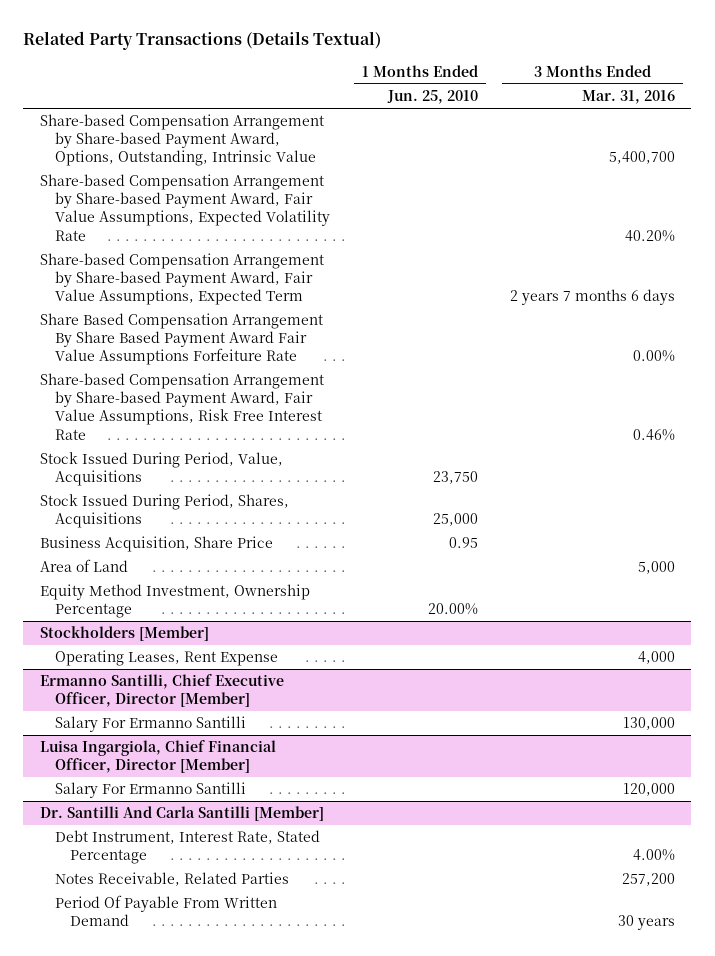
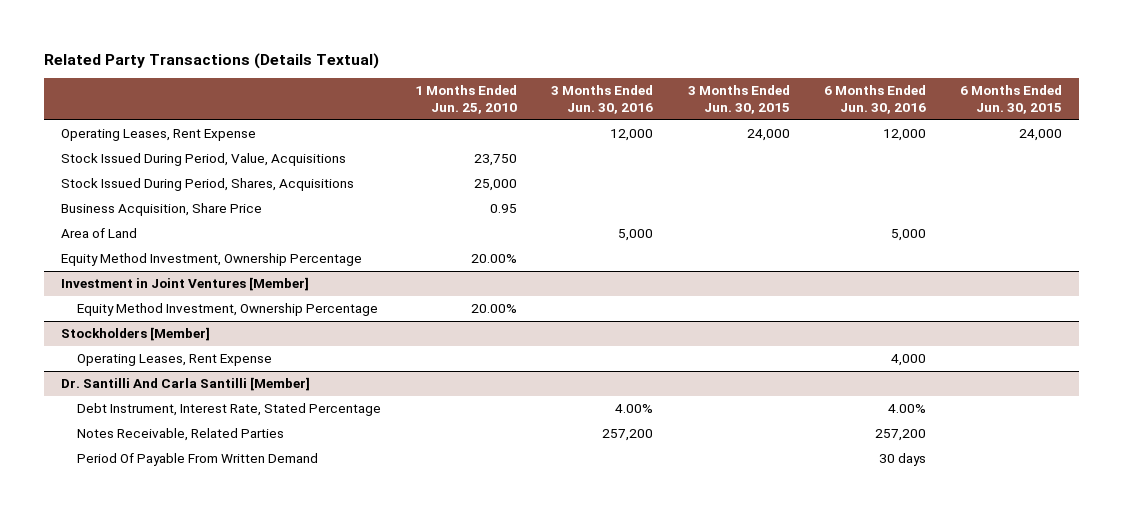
- | 1 Months Ended Jun. 25, 2010 | 3 Months Ended Mar. 31, 2016
+ | 1 Months Ended Jun. 25, 2010 | 3 Months Ended Jun. 30, 2016 | 3 Months Ended Jun. 30, 2015 | 6 Months Ended Jun. 30, 2016 | 6 Months Ended Jun. 30, 2015
- Share-based Compensation Arrangement by Share-based Payment Award, Options, Outstanding, Intrinsic Value | | 5,400,700
- Share-based Compensation Arrangement by Share-based Payment Award, Fair Value Assumptions, Expected Volatility Rate | | 40.20%
- Share-based Compensation Arrangement by Share-based Payment Award, Fair Value Assumptions, Expected Term | | 2 years 7 months 6 days
- Share Based Compensation Arrangement By Share Based Payment Award Fair Value Assumptions Forfeiture Rate | | 0.00%
- Share-based Compensation Arrangement by Share-based Payment Award, Fair Value Assumptions, Risk Free Interest Rate | | 0.46%
+ Operating Leases, Rent Expense | | 12,000 | 24,000 | 12,000 | 24,000
+ Investment in Joint Ventures [Member]
+ Equity Method Investment, Ownership Percentage | 20.00% | | | |
- Ermanno Santilli, Chief Executive Officer, Director [Member]
- Salary For Ermanno Santilli | | 130,000
- Luisa Ingargiola, Chief Financial Officer, Director [Member]
- Salary For Ermanno Santilli | | 120,000

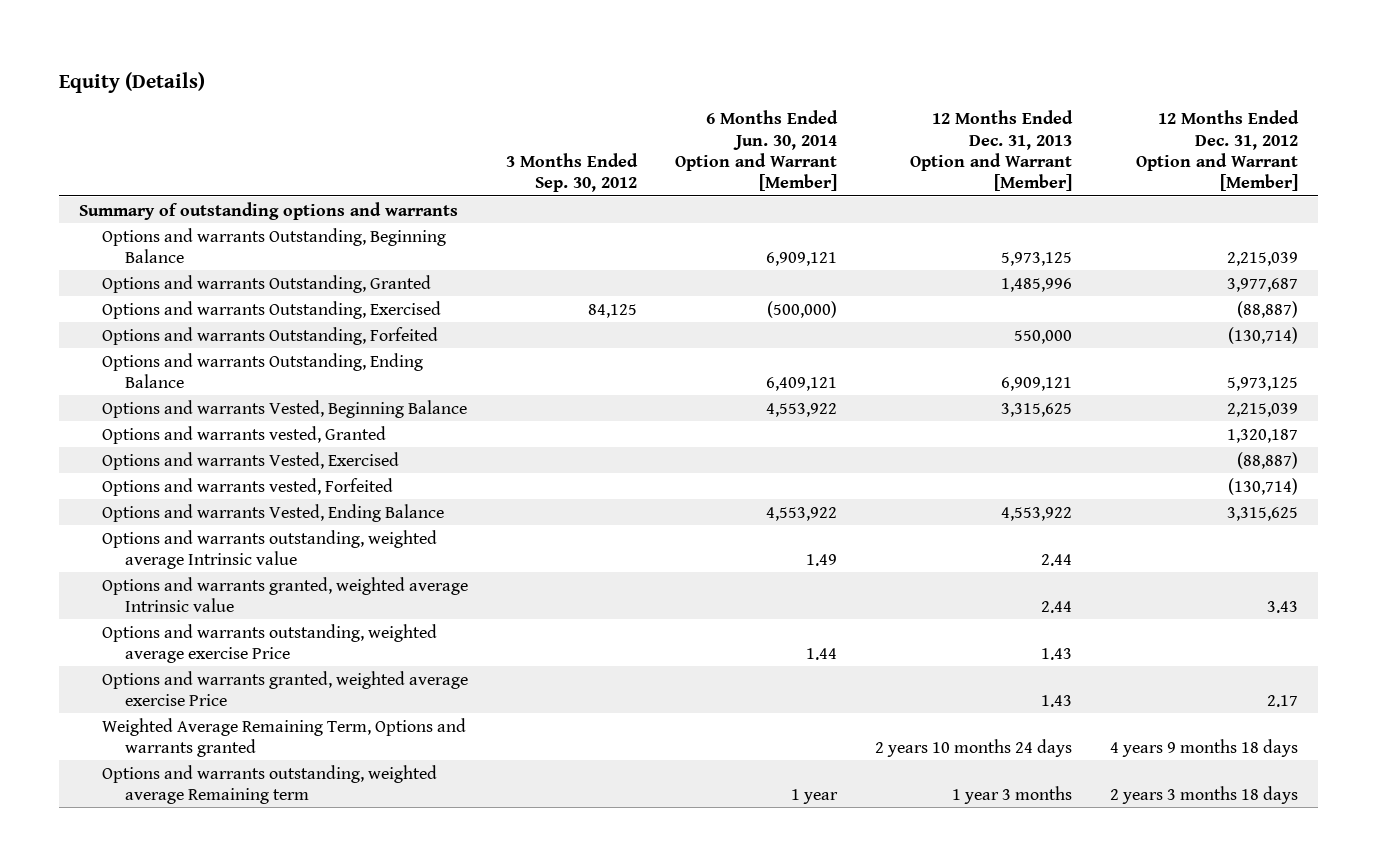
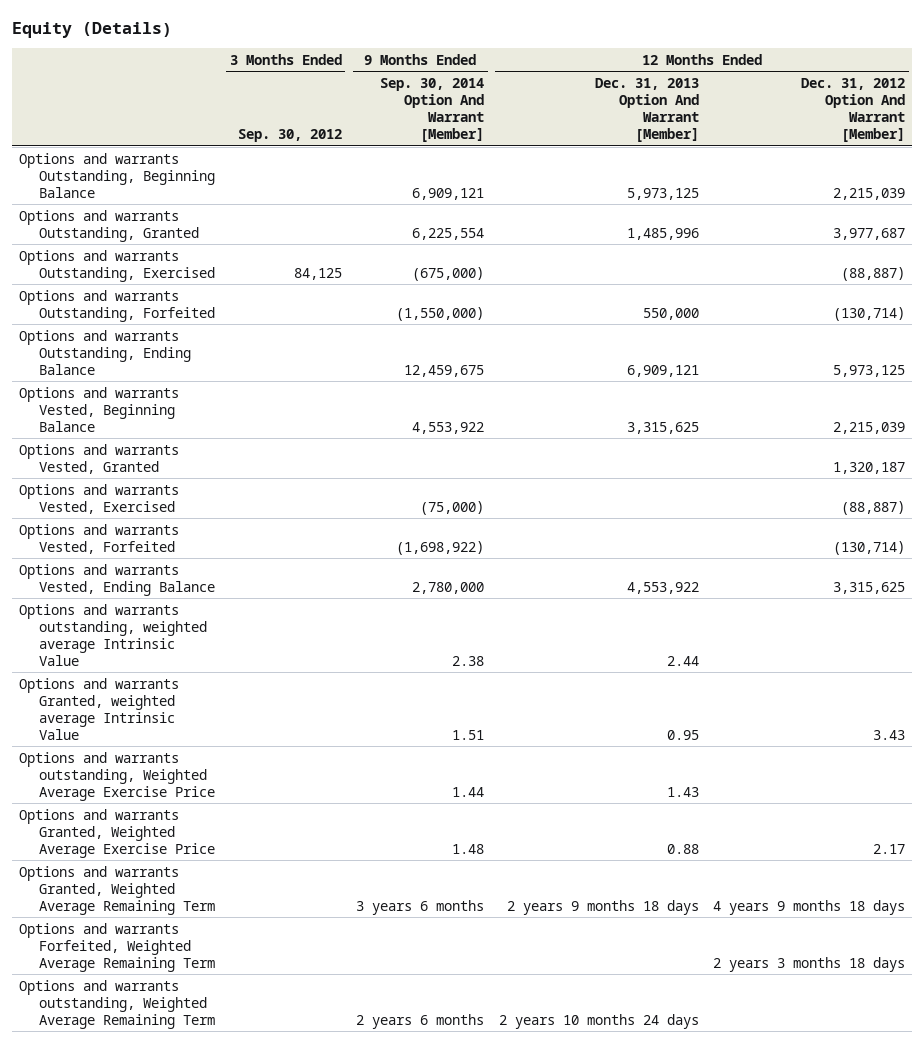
- | 3 Months Ended Sep. 30, 2012 | 6 Months Ended Jun. 30, 2014 Option and Warrant [Member] | 12 Months Ended Dec. 31, 2013 Option and Warrant [Member] | 12 Months Ended Dec. 31, 2012 Option and Warrant [Member]
+ | 3 Months Ended Sep. 30, 2012 | 9 Months Ended Sep. 30, 2014 Option And Warrant [Member] | 12 Months Ended Dec. 31, 2013 Option And Warrant [Member] | 12 Months Ended Dec. 31, 2012 Option And Warrant [Member]
- Summary of outstanding options and warrants
- Options and warrants vested, Granted | | | | 1,320,187
+ Options and warrants Vested, Granted | | | | 1,320,187
- Options and warrants vested, Forfeited | | | | (130,714)
+ Options and warrants Vested, Forfeited | | (1,698,922) | | (130,714)
- Options and warrants outstanding, weighted average Intrinsic value | | 1.49 | 2.44 |
- Options and warrants granted, weighted average Intrinsic value | | | 2.44 | 3.43
- Options and warrants outstanding, weighted average exercise Price | | 1.44 | 1.43 |
- Options and warrants granted, weighted average exercise Price | | | 1.43 | 2.17
- Weighted Average Remaining Term, Options and warrants granted | | | 2 years 10 months 24 days | 4 years 9 months 18 days
- Options and warrants outstanding, weighted average Remaining term | | 1 year | 1 year 3 months | 2 years 3 months 18 days
+ Options and warrants outstanding, weighted average Intrinsic Value | | 2.38 | 2.44 |
+ Options and warrants Granted, weighted average Intrinsic Value | | 1.51 | 0.95 | 3.43
+ Options and warrants outstanding, Weighted Average Exercise Price | | 1.44 | 1.43 |
+ Options and warrants Granted, Weighted Average Exercise Price | | 1.48 | 0.88 | 2.17
+ Options and warrants Granted, Weighted Average Remaining Term | | 3 years 6 months | 2 years 9 months 18 days | 4 years 9 months 18 days
+ Options and warrants Forfeited, Weighted Average Remaining Term | | | | 2 years 3 months 18 days
+ Options and warrants outstanding, Weighted Average Remaining Term | | 2 years 6 months | 2 years 10 months 24 days |

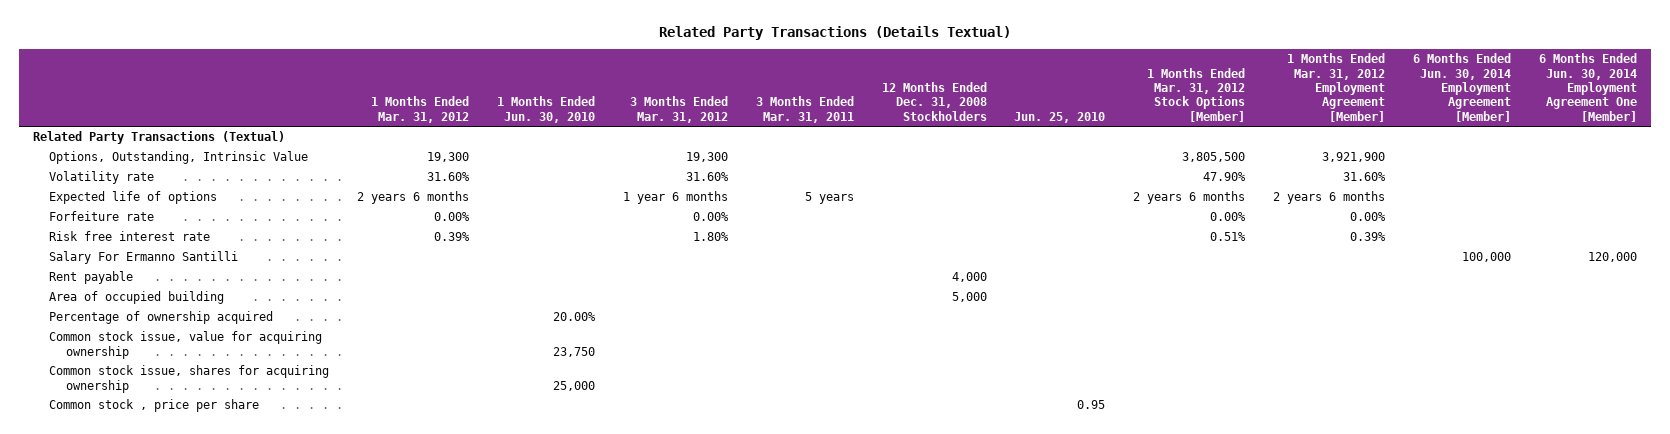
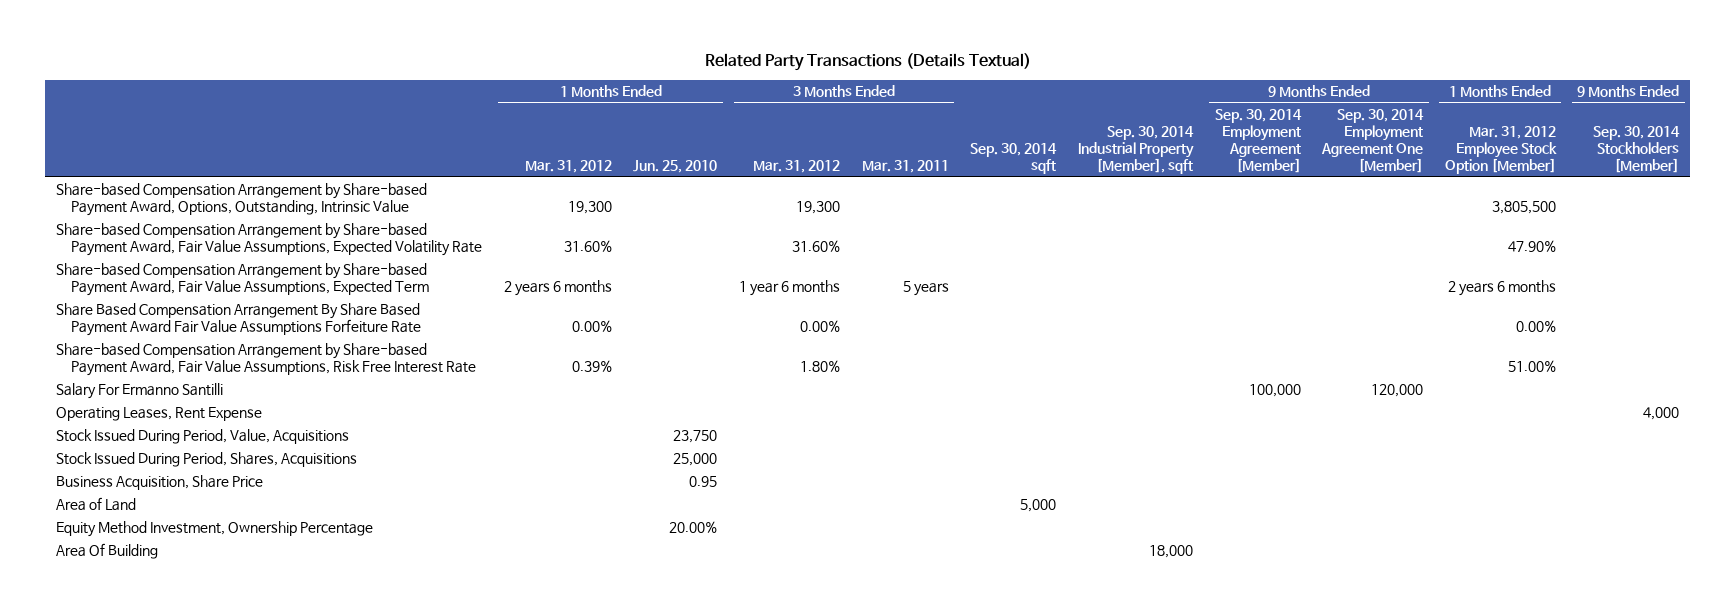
- | 1 Months Ended Mar. 31, 2012 | 1 Months Ended Jun. 30, 2010 | 3 Months Ended Mar. 31, 2012 | 3 Months Ended Mar. 31, 2011 | 12 Months Ended Dec. 31, 2008 Stockholders | Jun. 25, 2010 | 1 Months Ended Mar. 31, 2012 Stock Options [Member] | 1 Months Ended Mar. 31, 2012 Employment Agreement [Member] | 6 Months Ended Jun. 30, 2014 Employment Agreement [Member] | 6 Months Ended Jun. 30, 2014 Employment Agreement One [Member]
+ | 1 Months Ended Mar. 31, 2012 | 1 Months Ended Jun. 25, 2010 | 3 Months Ended Mar. 31, 2012 | 3 Months Ended Mar. 31, 2011 | Sep. 30, 2014 sqft | Sep. 30, 2014 Industrial Property [Member], sqft | 9 Months Ended Sep. 30, 2014 Employment Agreement [Member] | 9 Months Ended Sep. 30, 2014 Employment Agreement One [Member] | 1 Months Ended Mar. 31, 2012 Employee Stock Option [Member] | 9 Months Ended Sep. 30, 2014 Stockholders [Member]
- Related Party Transactions (Textual)
- Options, Outstanding, Intrinsic Value | 19,300 | | 19,300 | | | | 3,805,500 | 3,921,900 | |
- Volatility rate | 31.60% | | 31.60% | | | | 47.90% | 31.60% | |
- Expected life of options | 2 years 6 months | | 1 year 6 months | 5 years | | | 2 years 6 months | 2 years 6 months | |
- Forfeiture rate | 0.00% | | 0.00% | | | | 0.00% | 0.00% | |
- Risk free interest rate | 0.39% | | 1.80% | | | | 0.51% | 0.39% | |
+ Share-based Compensation Arrangement by Share-based Payment Award, Options, Outstanding, Intrinsic Value | 19,300 | | 19,300 | | | | | | 3,805,500 |
+ Share-based Compensation Arrangement by Share-based Payment Award, Fair Value Assumptions, Expected Volatility Rate | 31.60% | | 31.60% | | | | | | 47.90% |
+ Share-based Compensation Arrangement by Share-based Payment Award, Fair Value Assumptions, Expected Term | 2 years 6 months | | 1 year 6 months | 5 years | | | | | 2 years 6 months |
+ Share Based Compensation Arrangement By Share Based Payment Award Fair Value Assumptions Forfeiture Rate | 0.00% | | 0.00% | | | | | | 0.00% |
+ Share-based Compensation Arrangement by Share-based Payment Award, Fair Value Assumptions, Risk Free Interest Rate | 0.39% | | 1.80% | | | | | | 51.00% |
- Rent payable | | | | | 4,000 | | | | |
- Area of occupied building | | | | | 5,000 | | | | |
- Percentage of ownership acquired | | 20.00% | | | | | | | |
- Common stock issue, value for acquiring ownership | | 23,750 | | | | | | | |
- Common stock issue, shares for acquiring ownership | | 25,000 | | | | | | | |
- Common stock , price per share | | | | | | 0.95 | | | |
+ Operating Leases, Rent Expense | | | | | | | | | | 4,000
+ Stock Issued During Period, Value, Acquisitions | | 23,750 | | | | | | | |
+ Stock Issued During Period, Shares, Acquisitions | | 25,000 | | | | | | | |
+ Business Acquisition, Share Price | | 0.95 | | | | | | | |
+ Area of Land | | | | | 5,000 | | | | |
+ Equity Method Investment, Ownership Percentage | | 20.00% | | | | | | | |
+ Area Of Building | | | | | | 18,000 | | | |

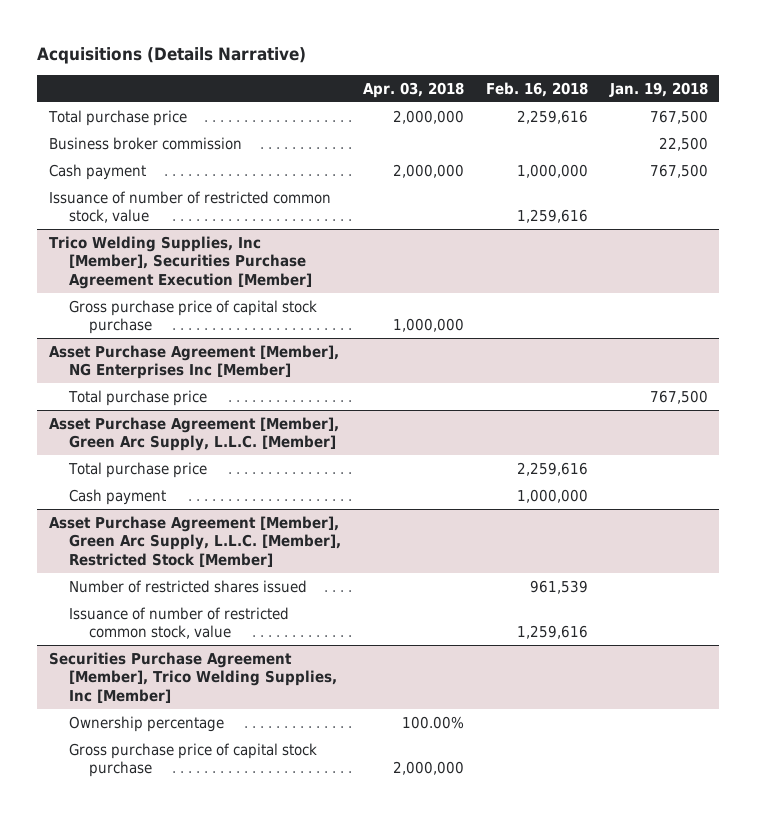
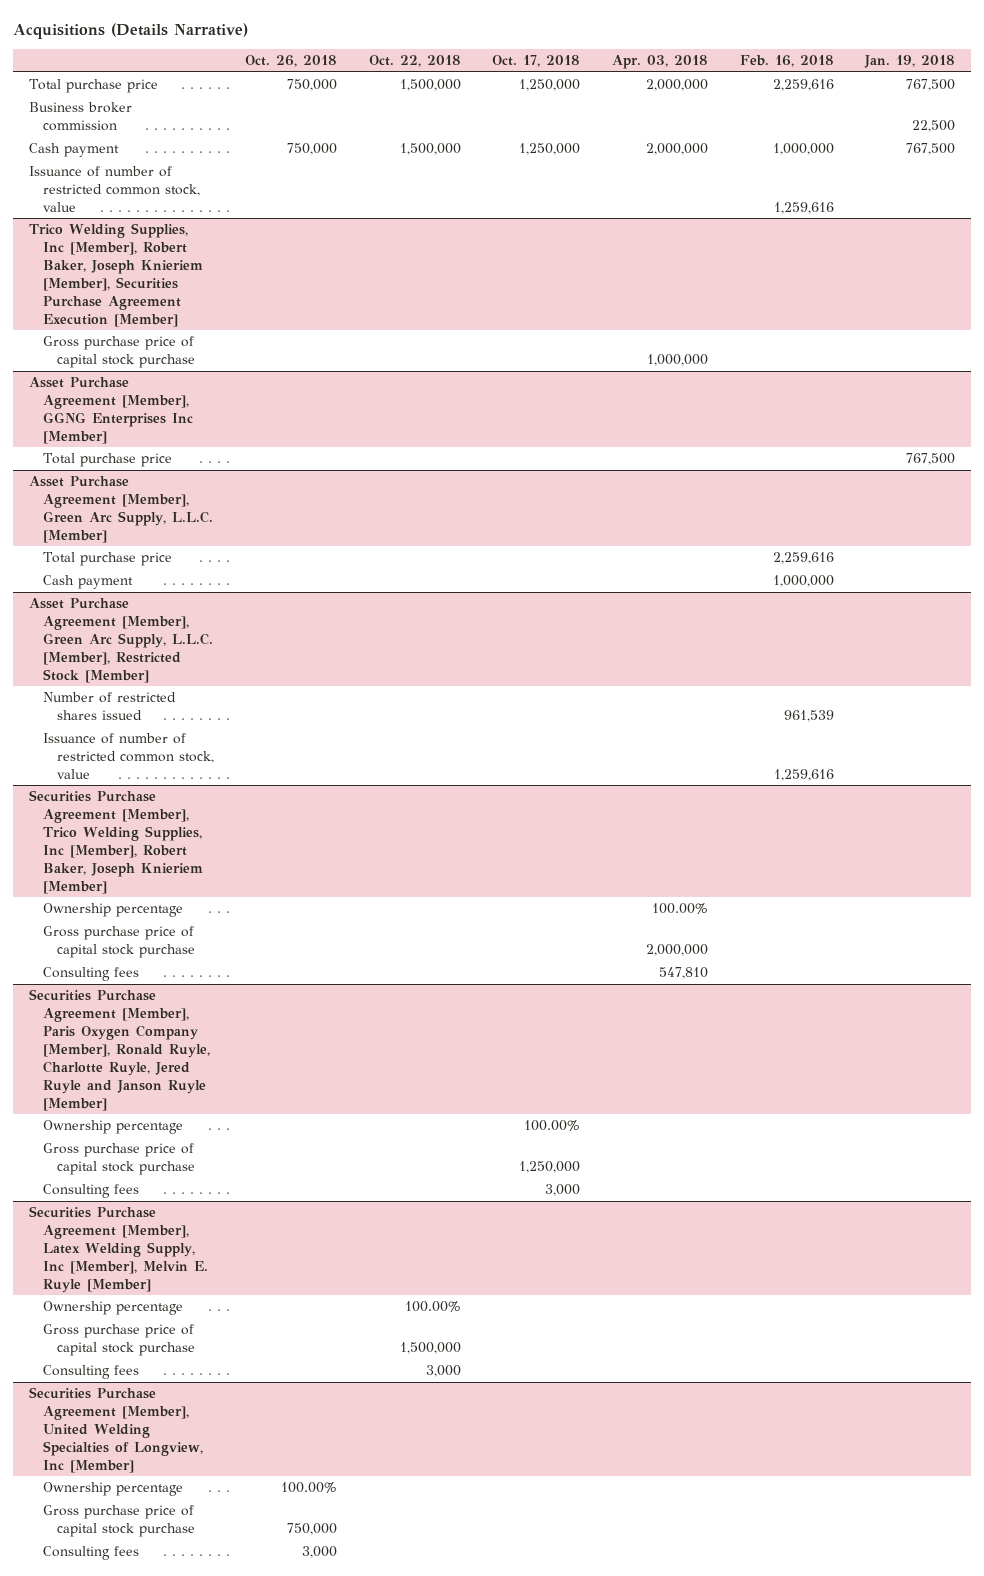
- | Apr. 03, 2018 | Feb. 16, 2018 | Jan. 19, 2018
+ | Oct. 26, 2018 | Oct. 22, 2018 | Oct. 17, 2018 | Apr. 03, 2018 | Feb. 16, 2018 | Jan. 19, 2018
- Trico Welding Supplies, Inc [Member], Securities Purchase Agreement Execution [Member]
+ Trico Welding Supplies, Inc [Member], Robert Baker, Joseph Knieriem [Member], Securities Purchase Agreement Execution [Member]
- Asset Purchase Agreement [Member], NG Enterprises Inc [Member]
+ Asset Purchase Agreement [Member], GGNG Enterprises Inc [Member]
- Securities Purchase Agreement [Member], Trico Welding Supplies, Inc [Member]
+ Securities Purchase Agreement [Member], Trico Welding Supplies, Inc [Member], Robert Baker, Joseph Knieriem [Member]
+ Consulting fees | | | | 547,810 | |
+ Securities Purchase Agreement [Member], Paris Oxygen Company [Member], Ronald Ruyle, Charlotte Ruyle, Jered Ruyle and Janson Ruyle [Member]
+ Ownership percentage | | | 100.00% | | |
+ Gross purchase price of capital stock purchase | | | 1,250,000 | | |
+ Consulting fees | | | 3,000 | | |
+ Securities Purchase Agreement [Member], Latex Welding Supply, Inc [Member], Melvin E. Ruyle [Member]
+ Ownership percentage | | 100.00% | | | |
+ Gross purchase price of capital stock purchase | | 1,500,000 | | | |
+ Consulting fees | | 3,000 | | | |
+ Securities Purchase Agreement [Member], United Welding Specialties of Longview, Inc [Member]
+ Ownership percentage | 100.00% | | | | |
+ Gross purchase price of capital stock purchase | 750,000 | | | | |
+ Consulting fees | 3,000 | | | | |

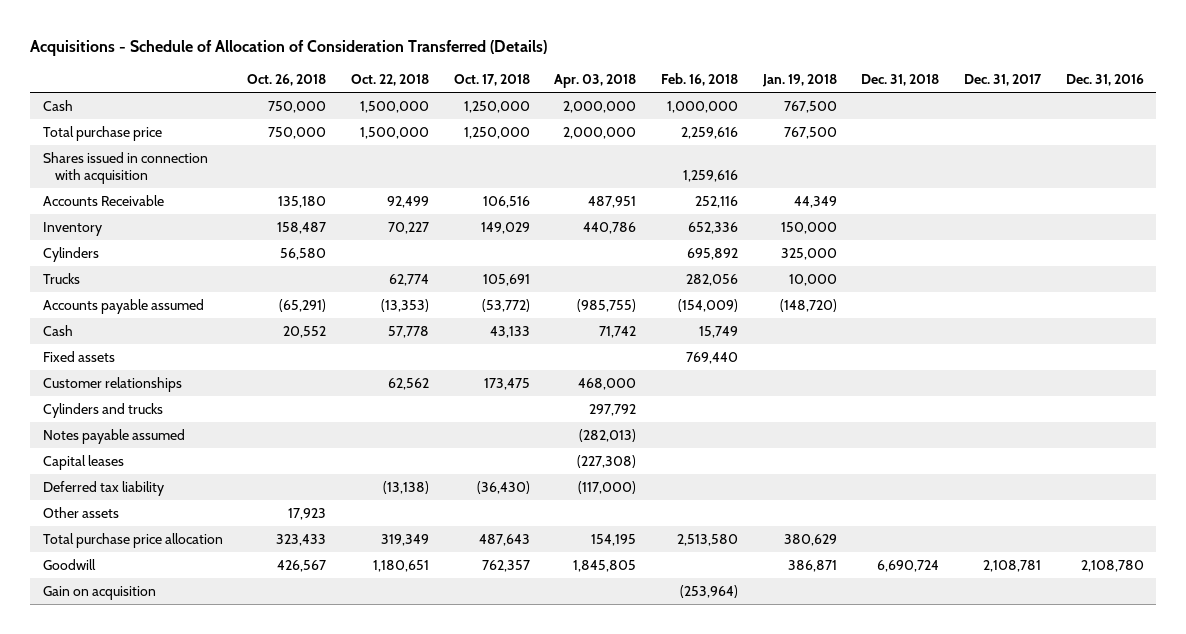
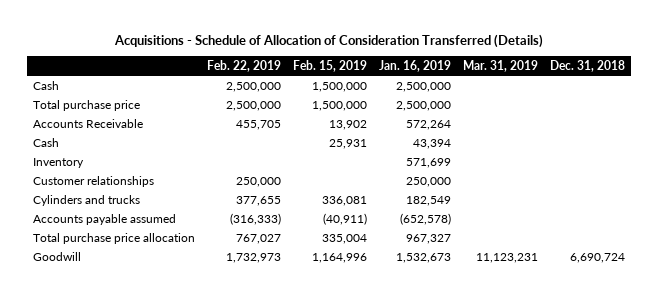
- | Oct. 26, 2018 | Oct. 22, 2018 | Oct. 17, 2018 | Apr. 03, 2018 | Feb. 16, 2018 | Jan. 19, 2018 | Dec. 31, 2018 | Dec. 31, 2017 | Dec. 31, 2016
+ | Feb. 22, 2019 | Feb. 15, 2019 | Jan. 16, 2019 | Mar. 31, 2019 | Dec. 31, 2018
- Shares issued in connection with acquisition | | | | | 1,259,616 | | | |
- Cylinders | 56,580 | | | | 695,892 | 325,000 | | |
- Trucks | | 62,774 | 105,691 | | 282,056 | 10,000 | | |
- Fixed assets | | | | | 769,440 | | | |
moved down: Inventory | | | 571,699 | |
- Notes payable assumed | | | | (282,013) | | | | |
- Capital leases | | | | (227,308) | | | | |
- Deferred tax liability | | (13,138) | (36,430) | (117,000) | | | | |
- Other assets | 17,923 | | | | | | | |
moved down: Accounts payable assumed | (316,333) | (40,911) | (652,578) | |
- Gain on acquisition | | | | | (253,964) | | | |

